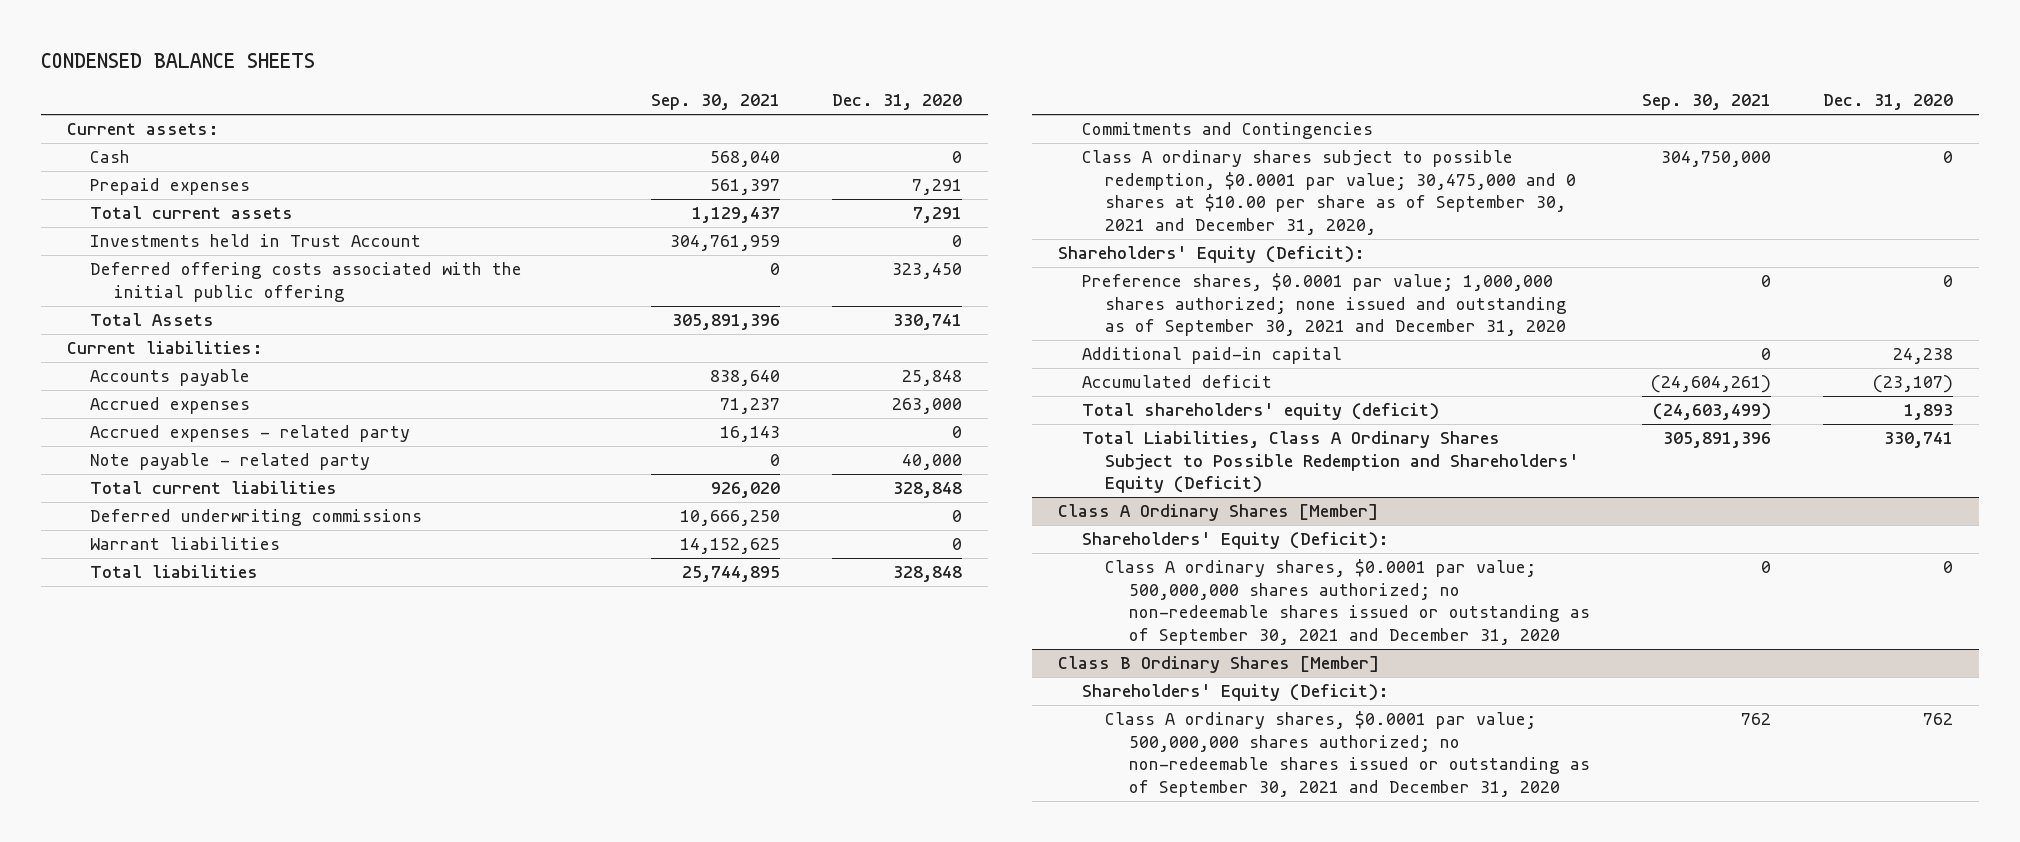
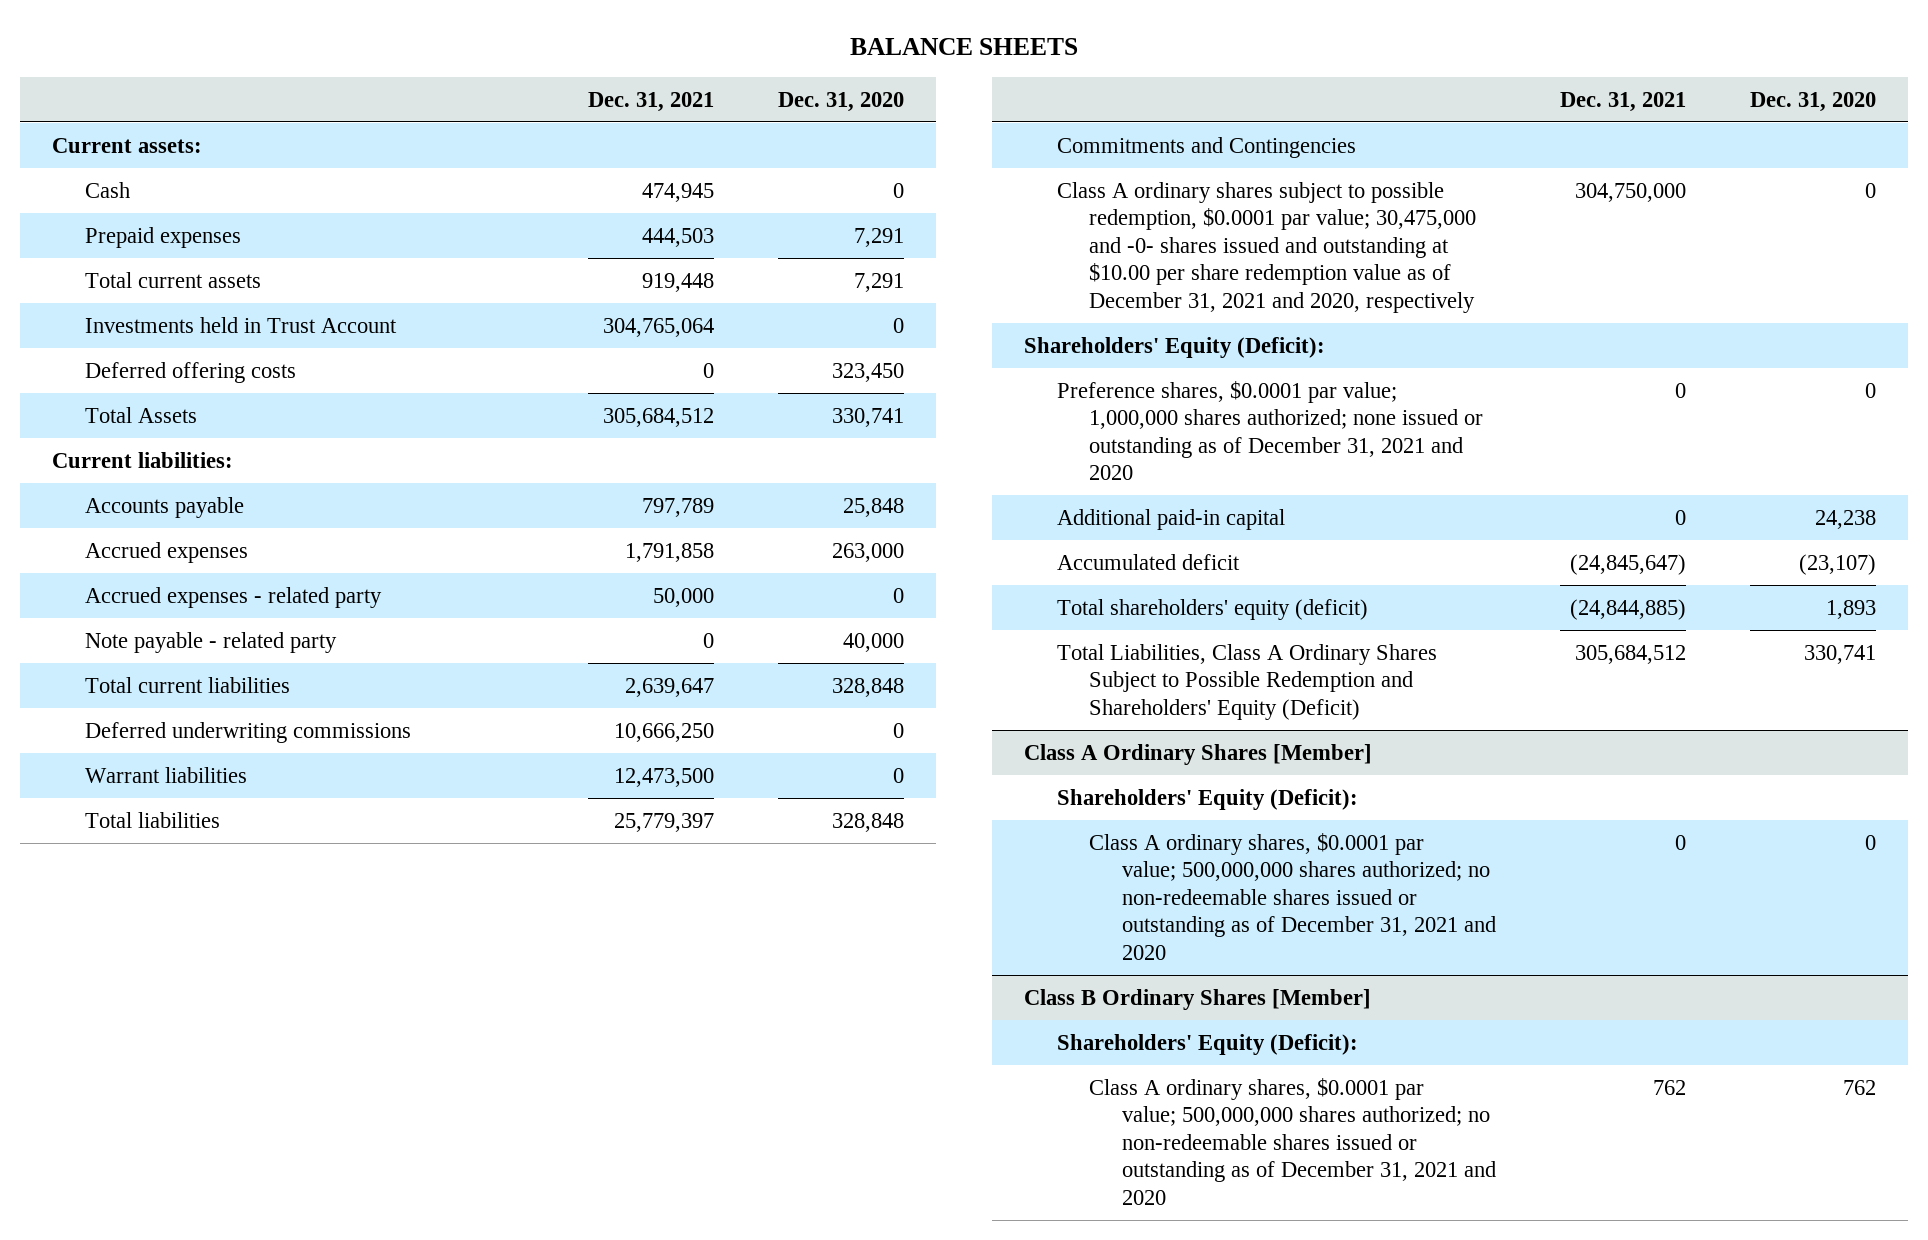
- CONDENSED BALANCE SHEETS
+ BALANCE SHEETS
- | Sep. 30, 2021 | Dec. 31, 2020
+ | Dec. 31, 2021 | Dec. 31, 2020
- Deferred offering costs associated with the initial public offering | 0 | 323,450
+ Deferred offering costs | 0 | 323,450
- Class A ordinary shares subject to possible redemption, $0.0001 par value; 30,475,000 and 0 shares at $10.00 per share as of September 30, 2021 and December 31, 2020, | 304,750,000 | 0
+ Class A ordinary shares subject to possible redemption, $0.0001 par value; 30,475,000 and -0- shares issued and outstanding at $10.00 per share redemption value as of December 31, 2021 and 2020, respectively | 304,750,000 | 0
- Preference shares, $0.0001 par value; 1,000,000 shares authorized; none issued and outstanding as of September 30, 2021 and December 31, 2020 | 0 | 0
+ Preference shares, $0.0001 par value; 1,000,000 shares authorized; none issued or outstanding as of December 31, 2021 and 2020 | 0 | 0
@ Class A Ordinary Shares [Member]
- Class A ordinary shares, $0.0001 par value; 500,000,000 shares authorized; no non-redeemable shares issued or outstanding as of September 30, 2021 and December 31, 2020 | 0 | 0
+ Class A ordinary shares, $0.0001 par value; 500,000,000 shares authorized; no non-redeemable shares issued or outstanding as of December 31, 2021 and 2020 | 0 | 0
@ Class B Ordinary Shares [Member]
- Class A ordinary shares, $0.0001 par value; 500,000,000 shares authorized; no non-redeemable shares issued or outstanding as of September 30, 2021 and December 31, 2020 | 762 | 762
+ Class A ordinary shares, $0.0001 par value; 500,000,000 shares authorized; no non-redeemable shares issued or outstanding as of December 31, 2021 and 2020 | 762 | 762

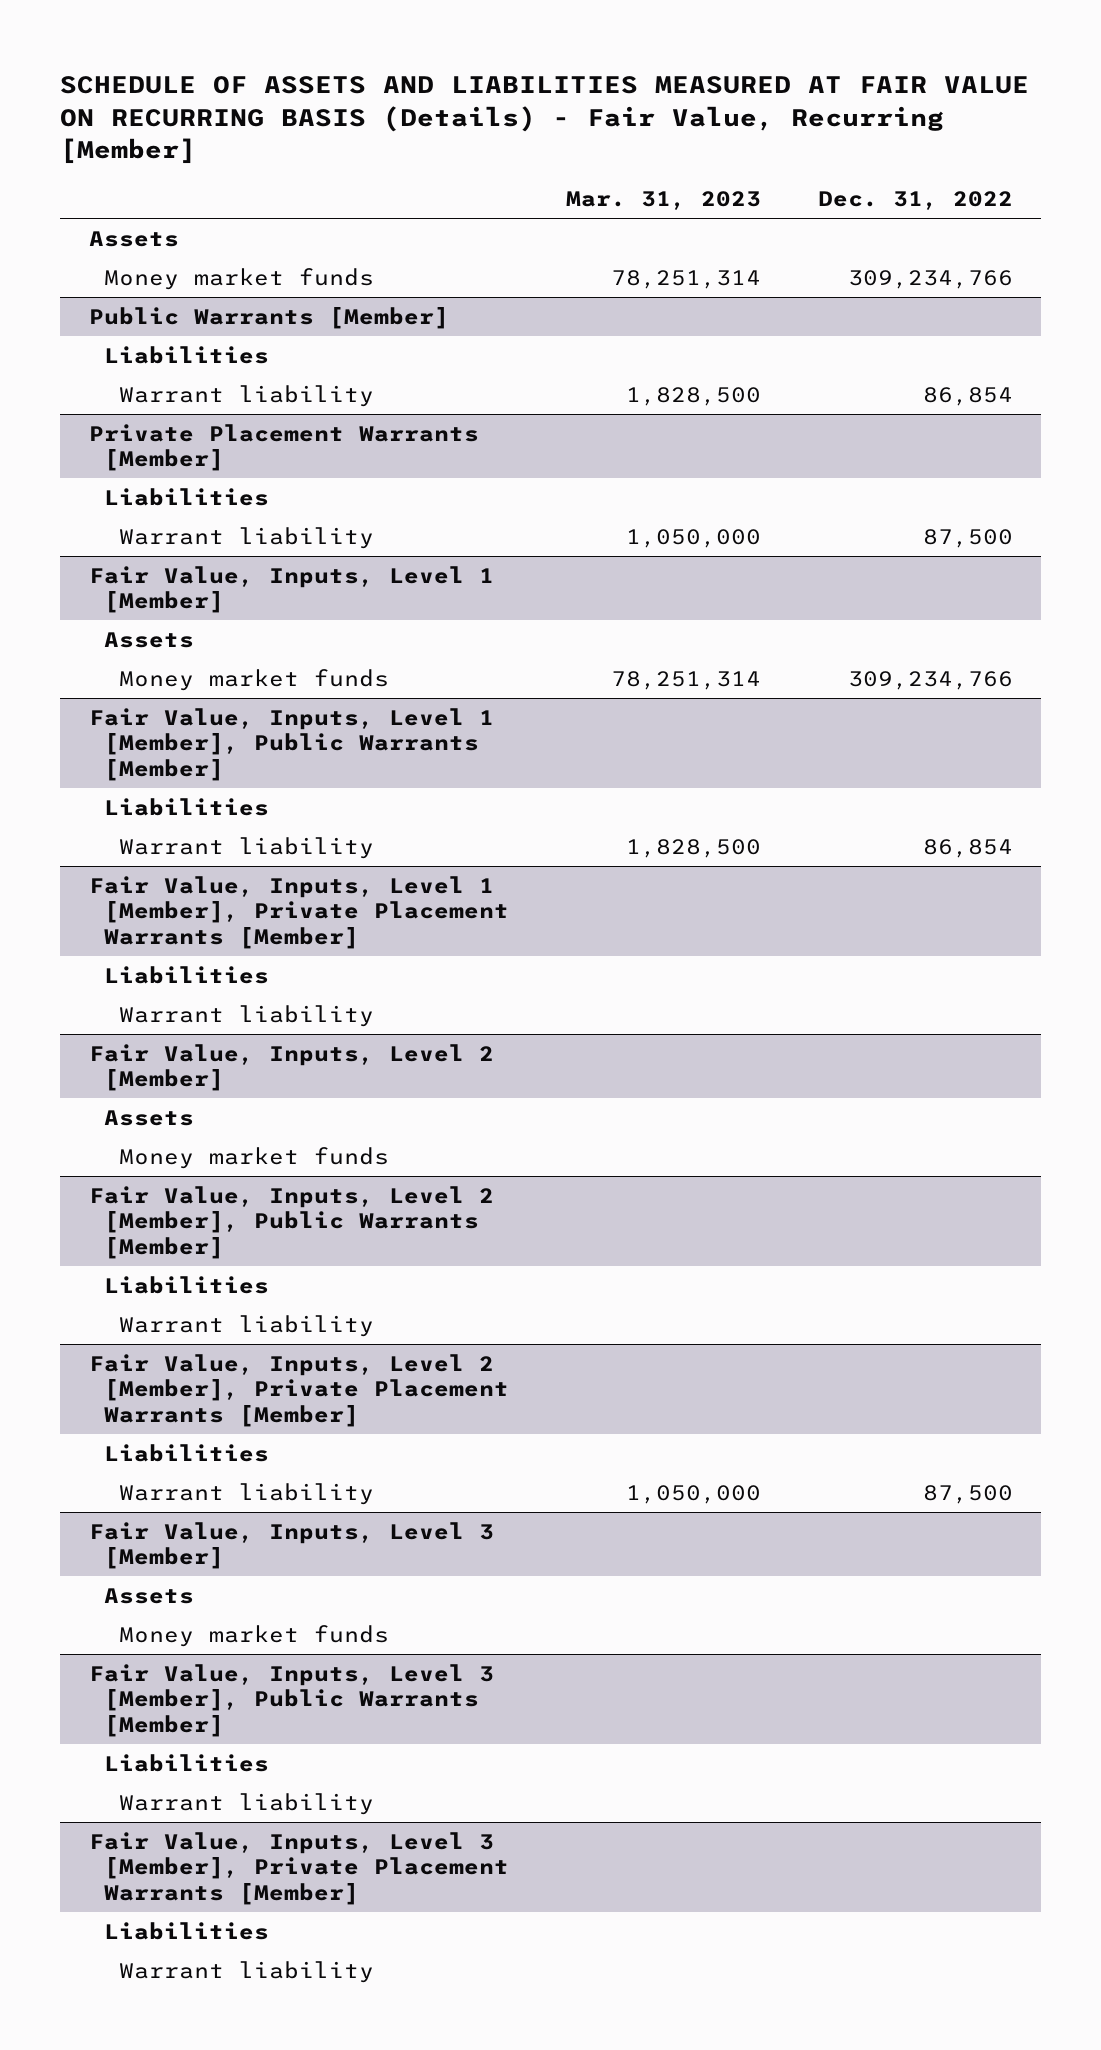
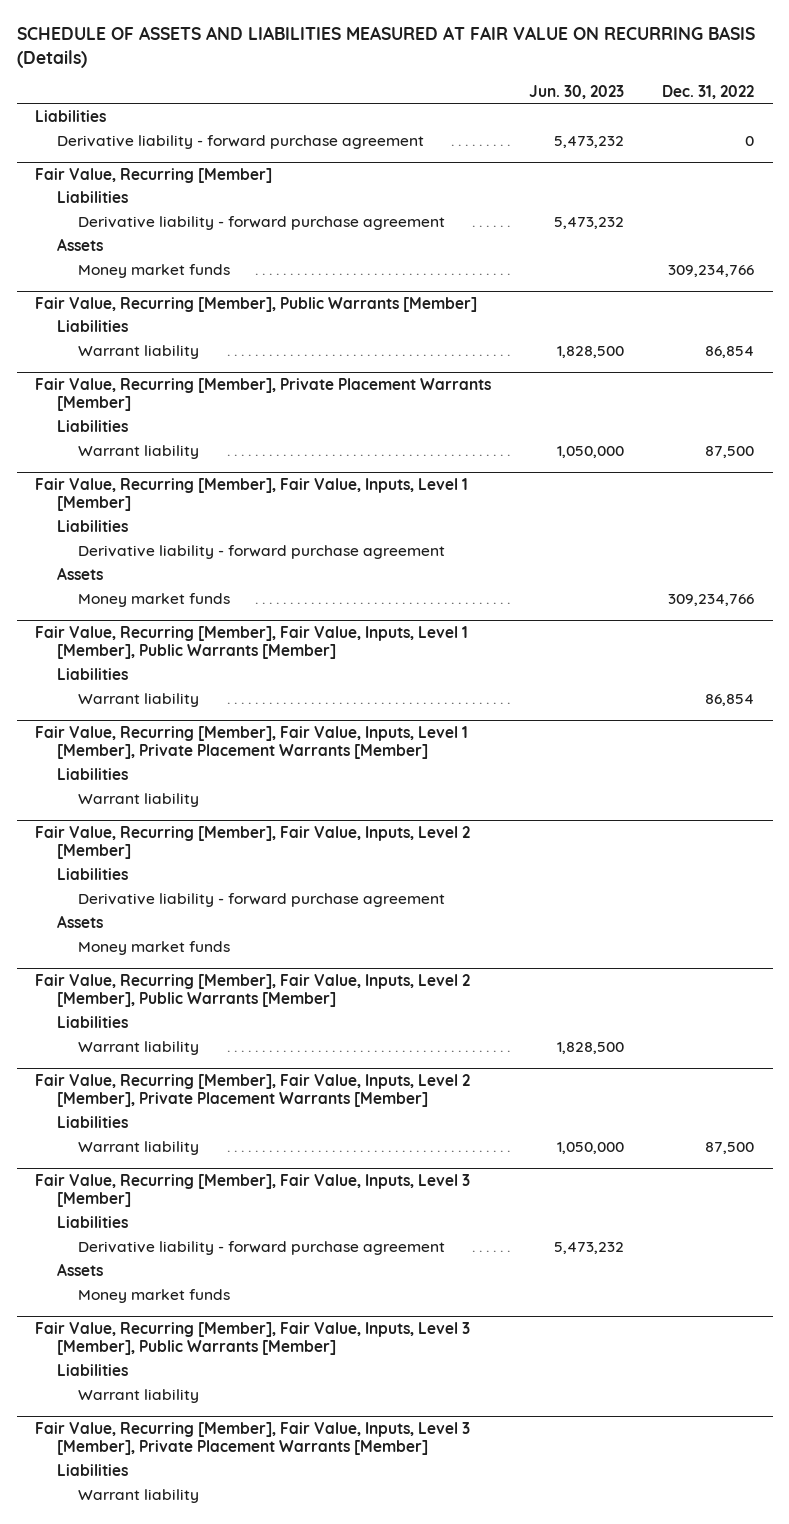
- SCHEDULE OF ASSETS AND LIABILITIES MEASURED AT FAIR VALUE ON RECURRING BASIS (Details) - Fair Value, Recurring [Member]
+ SCHEDULE OF ASSETS AND LIABILITIES MEASURED AT FAIR VALUE ON RECURRING BASIS (Details)
- | Mar. 31, 2023 | Dec. 31, 2022
+ | Jun. 30, 2023 | Dec. 31, 2022
+ Liabilities
+ Derivative liability - forward purchase agreement | 5,473,232 | 0
+ Fair Value, Recurring [Member]
+ Liabilities
+ Derivative liability - forward purchase agreement | 5,473,232 |
- Public Warrants [Member]
+ Fair Value, Recurring [Member], Public Warrants [Member]
- Private Placement Warrants [Member]
+ Fair Value, Recurring [Member], Private Placement Warrants [Member]
- Fair Value, Inputs, Level 1 [Member]
+ Fair Value, Recurring [Member], Fair Value, Inputs, Level 1 [Member]
+ Liabilities
+ Derivative liability - forward purchase agreement
- Fair Value, Inputs, Level 1 [Member], Public Warrants [Member]
+ Fair Value, Recurring [Member], Fair Value, Inputs, Level 1 [Member], Public Warrants [Member]
- Fair Value, Inputs, Level 1 [Member], Private Placement Warrants [Member]
+ Fair Value, Recurring [Member], Fair Value, Inputs, Level 1 [Member], Private Placement Warrants [Member]
- Fair Value, Inputs, Level 2 [Member]
+ Fair Value, Recurring [Member], Fair Value, Inputs, Level 2 [Member]
+ Liabilities
+ Derivative liability - forward purchase agreement
- Fair Value, Inputs, Level 2 [Member], Public Warrants [Member]
+ Fair Value, Recurring [Member], Fair Value, Inputs, Level 2 [Member], Public Warrants [Member]
- Fair Value, Inputs, Level 2 [Member], Private Placement Warrants [Member]
+ Fair Value, Recurring [Member], Fair Value, Inputs, Level 2 [Member], Private Placement Warrants [Member]
- Fair Value, Inputs, Level 3 [Member]
+ Fair Value, Recurring [Member], Fair Value, Inputs, Level 3 [Member]
+ Liabilities
+ Derivative liability - forward purchase agreement | 5,473,232 |
- Fair Value, Inputs, Level 3 [Member], Public Warrants [Member]
+ Fair Value, Recurring [Member], Fair Value, Inputs, Level 3 [Member], Public Warrants [Member]
- Fair Value, Inputs, Level 3 [Member], Private Placement Warrants [Member]
+ Fair Value, Recurring [Member], Fair Value, Inputs, Level 3 [Member], Private Placement Warrants [Member]

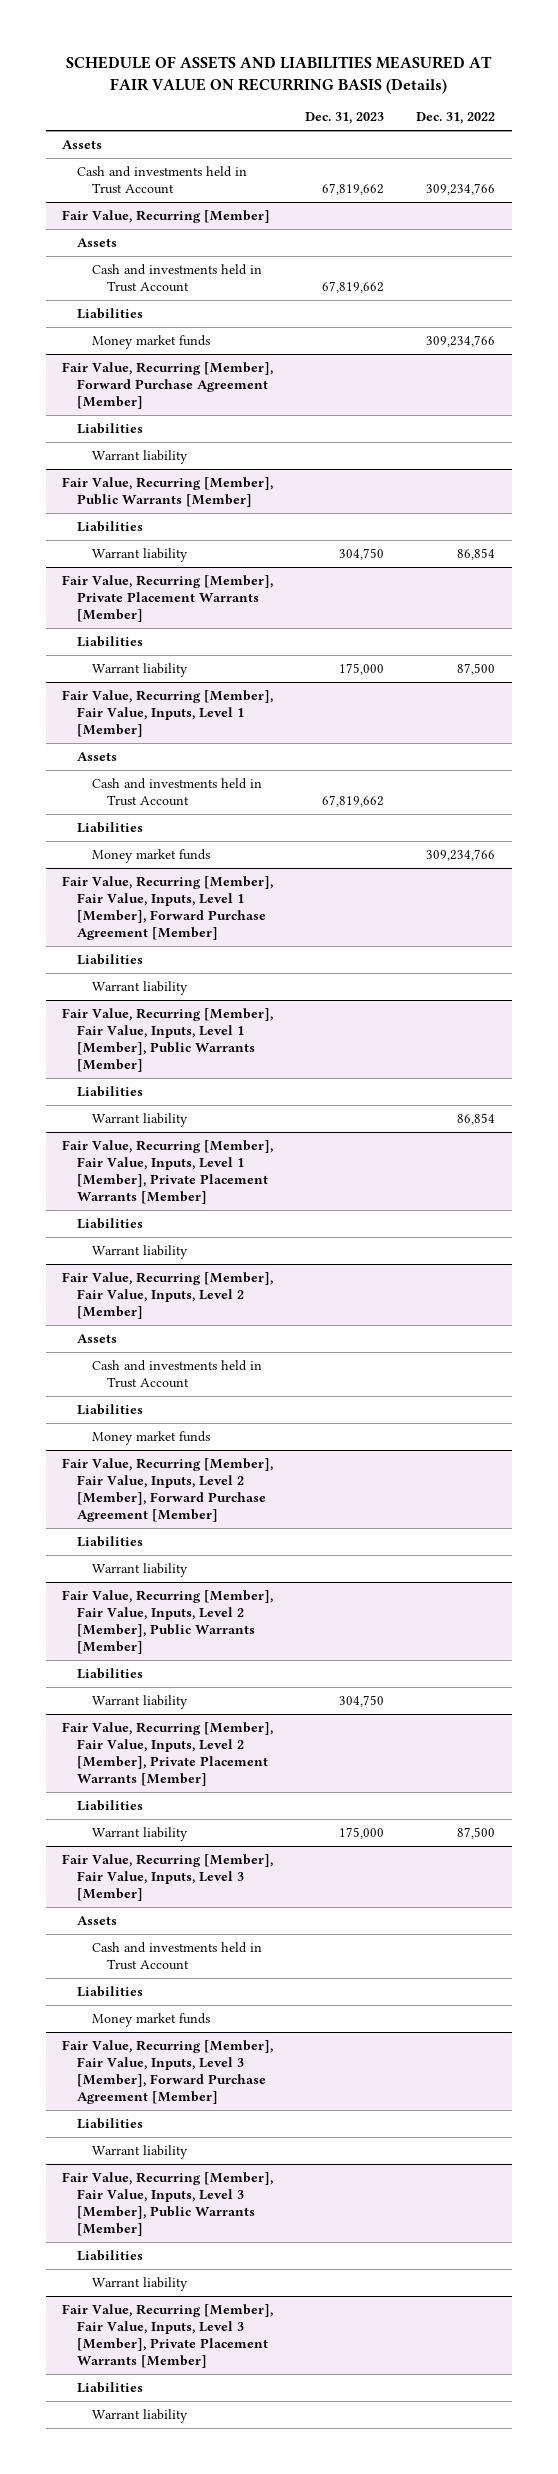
- | Jun. 30, 2023 | Dec. 31, 2022
+ | Dec. 31, 2023 | Dec. 31, 2022
- Liabilities
- Derivative liability - forward purchase agreement | 5,473,232 | 0
+ Assets
+ Cash and investments held in Trust Account | 67,819,662 | 309,234,766
@ Fair Value, Recurring [Member]
- Derivative liability - forward purchase agreement | 5,473,232 |
+ Cash and investments held in Trust Account | 67,819,662 |
moved down: Liabilities
+ Fair Value, Recurring [Member], Forward Purchase Agreement [Member]
+ Liabilities
+ Warrant liability
@ Fair Value, Recurring [Member], Fair Value, Inputs, Level 1 [Member]
- Derivative liability - forward purchase agreement
+ Cash and investments held in Trust Account | 67,819,662 |
moved down: Liabilities
+ Fair Value, Recurring [Member], Fair Value, Inputs, Level 1 [Member], Forward Purchase Agreement [Member]
+ Liabilities
+ Warrant liability
@ Fair Value, Recurring [Member], Fair Value, Inputs, Level 2 [Member]
- Derivative liability - forward purchase agreement
+ Cash and investments held in Trust Account
moved down: Liabilities
+ Fair Value, Recurring [Member], Fair Value, Inputs, Level 2 [Member], Forward Purchase Agreement [Member]
+ Liabilities
+ Warrant liability
@ Fair Value, Recurring [Member], Fair Value, Inputs, Level 3 [Member]
- Derivative liability - forward purchase agreement | 5,473,232 |
+ Cash and investments held in Trust Account
moved down: Liabilities
+ Fair Value, Recurring [Member], Fair Value, Inputs, Level 3 [Member], Forward Purchase Agreement [Member]
+ Liabilities
+ Warrant liability

